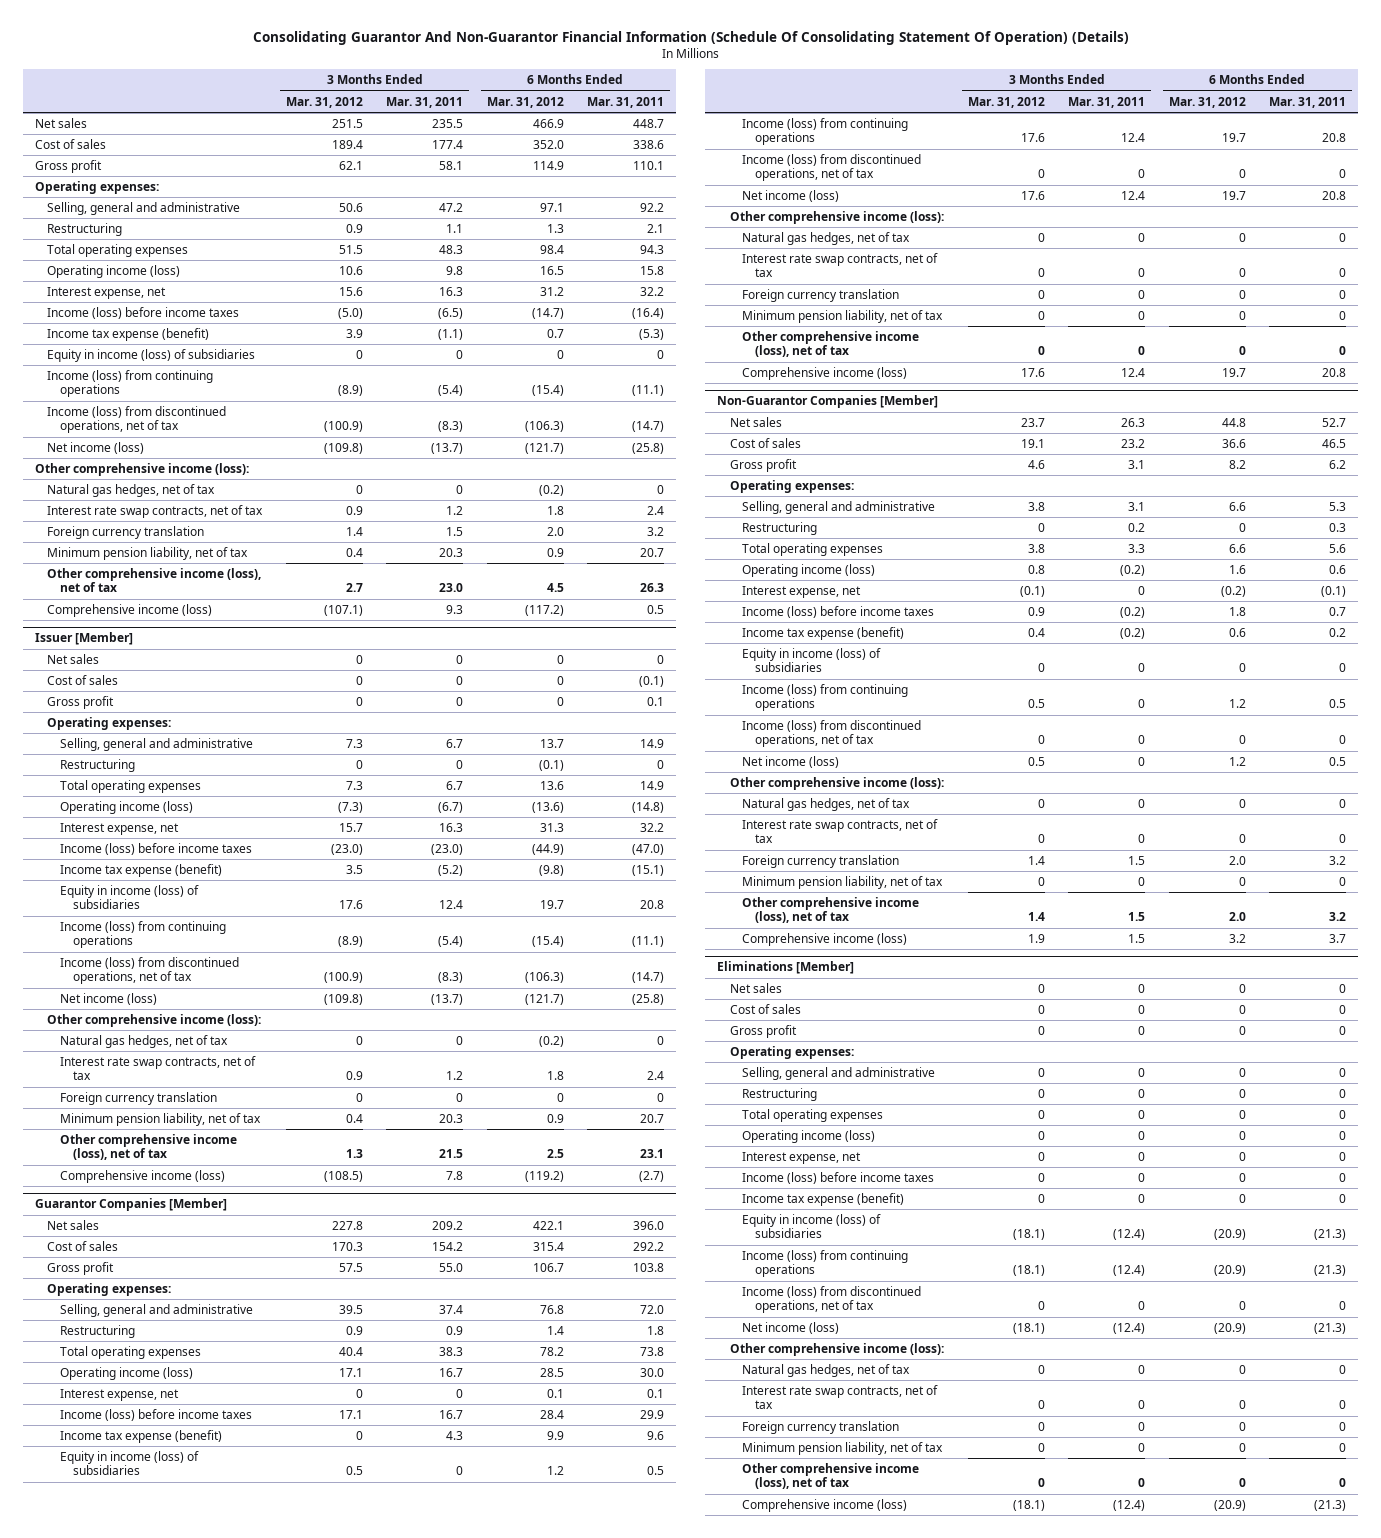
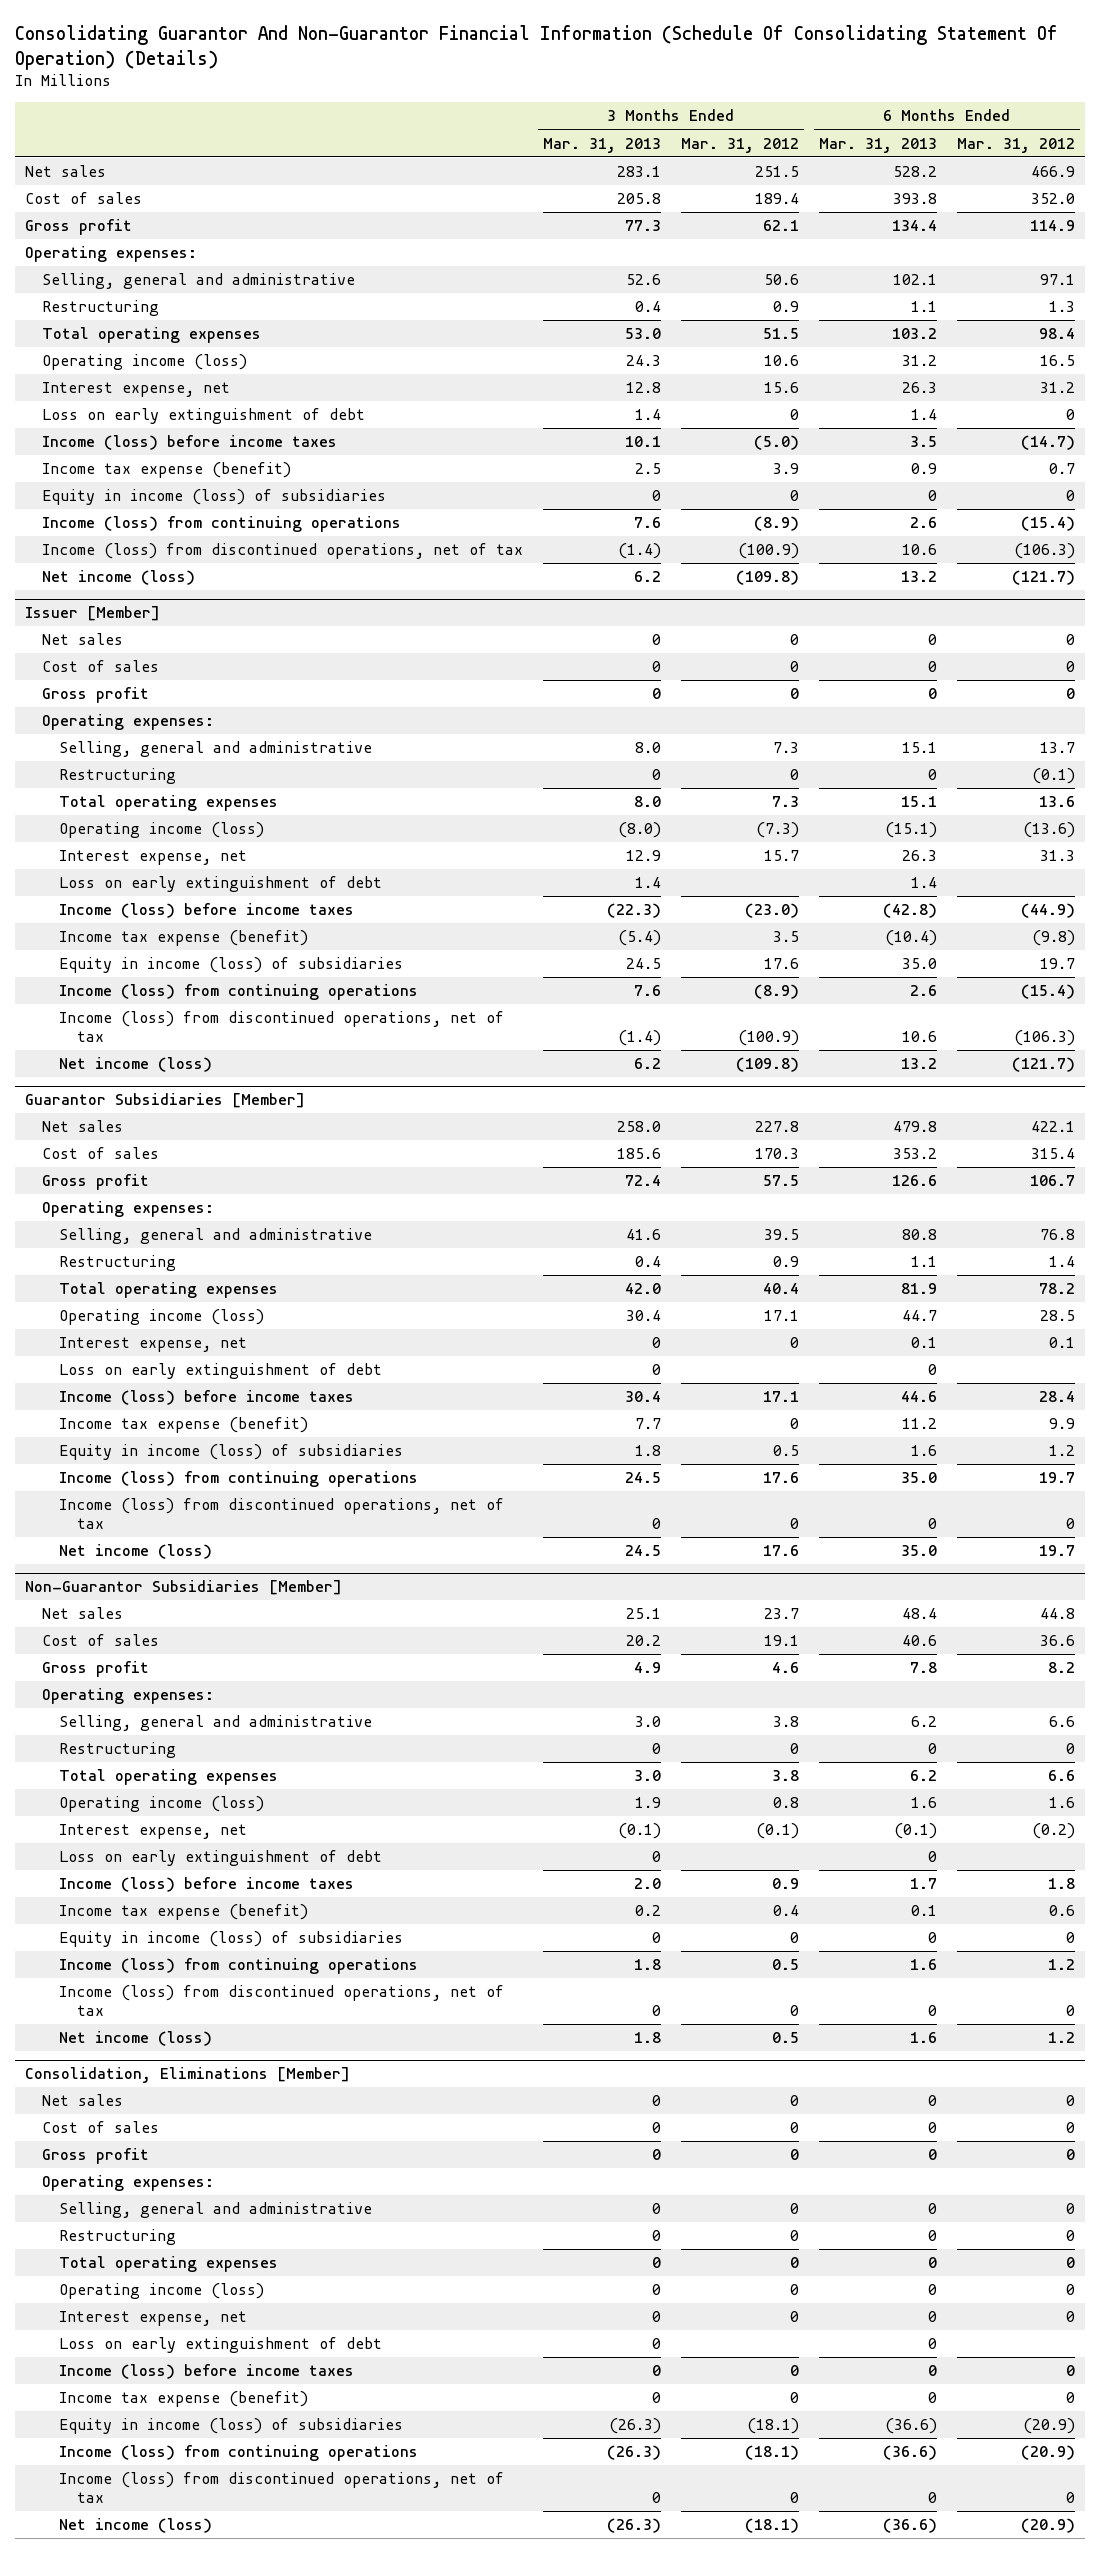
- | 3 Months Ended Mar. 31, 2012 | 3 Months Ended Mar. 31, 2011 | 6 Months Ended Mar. 31, 2012 | 6 Months Ended Mar. 31, 2011
+ | 3 Months Ended Mar. 31, 2013 | 3 Months Ended Mar. 31, 2012 | 6 Months Ended Mar. 31, 2013 | 6 Months Ended Mar. 31, 2012
+ Loss on early extinguishment of debt | 1.4 | 0 | 1.4 | 0
- Other comprehensive income (loss):
- Natural gas hedges, net of tax | 0 | 0 | (0.2) | 0
- Interest rate swap contracts, net of tax | 0.9 | 1.2 | 1.8 | 2.4
- Foreign currency translation | 1.4 | 1.5 | 2.0 | 3.2
- Minimum pension liability, net of tax | 0.4 | 20.3 | 0.9 | 20.7
- Other comprehensive income (loss), net of tax | 2.7 | 23.0 | 4.5 | 26.3
- Comprehensive income (loss) | (107.1) | 9.3 | (117.2) | 0.5
@ Issuer [Member]
+ Loss on early extinguishment of debt | 1.4 | | 1.4 |
- Other comprehensive income (loss):
- Natural gas hedges, net of tax | 0 | 0 | (0.2) | 0
- Interest rate swap contracts, net of tax | 0.9 | 1.2 | 1.8 | 2.4
- Foreign currency translation | 0 | 0 | 0 | 0
- Minimum pension liability, net of tax | 0.4 | 20.3 | 0.9 | 20.7
- Other comprehensive income (loss), net of tax | 1.3 | 21.5 | 2.5 | 23.1
- Comprehensive income (loss) | (108.5) | 7.8 | (119.2) | (2.7)
- Guarantor Companies [Member]
+ Guarantor Subsidiaries [Member]
+ Loss on early extinguishment of debt | 0 | | 0 |
- Other comprehensive income (loss):
- Natural gas hedges, net of tax | 0 | 0 | 0 | 0
- Interest rate swap contracts, net of tax | 0 | 0 | 0 | 0
- Foreign currency translation | 0 | 0 | 0 | 0
- Minimum pension liability, net of tax | 0 | 0 | 0 | 0
- Other comprehensive income (loss), net of tax | 0 | 0 | 0 | 0
- Comprehensive income (loss) | 17.6 | 12.4 | 19.7 | 20.8
- Non-Guarantor Companies [Member]
+ Non-Guarantor Subsidiaries [Member]
+ Loss on early extinguishment of debt | 0 | | 0 |
- Other comprehensive income (loss):
- Natural gas hedges, net of tax | 0 | 0 | 0 | 0
- Interest rate swap contracts, net of tax | 0 | 0 | 0 | 0
- Foreign currency translation | 1.4 | 1.5 | 2.0 | 3.2
- Minimum pension liability, net of tax | 0 | 0 | 0 | 0
- Other comprehensive income (loss), net of tax | 1.4 | 1.5 | 2.0 | 3.2
- Comprehensive income (loss) | 1.9 | 1.5 | 3.2 | 3.7
- Eliminations [Member]
+ Consolidation, Eliminations [Member]
+ Loss on early extinguishment of debt | 0 | | 0 |
- Other comprehensive income (loss):
- Natural gas hedges, net of tax | 0 | 0 | 0 | 0
- Interest rate swap contracts, net of tax | 0 | 0 | 0 | 0
- Foreign currency translation | 0 | 0 | 0 | 0
- Minimum pension liability, net of tax | 0 | 0 | 0 | 0
- Other comprehensive income (loss), net of tax | 0 | 0 | 0 | 0
- Comprehensive income (loss) | (18.1) | (12.4) | (20.9) | (21.3)

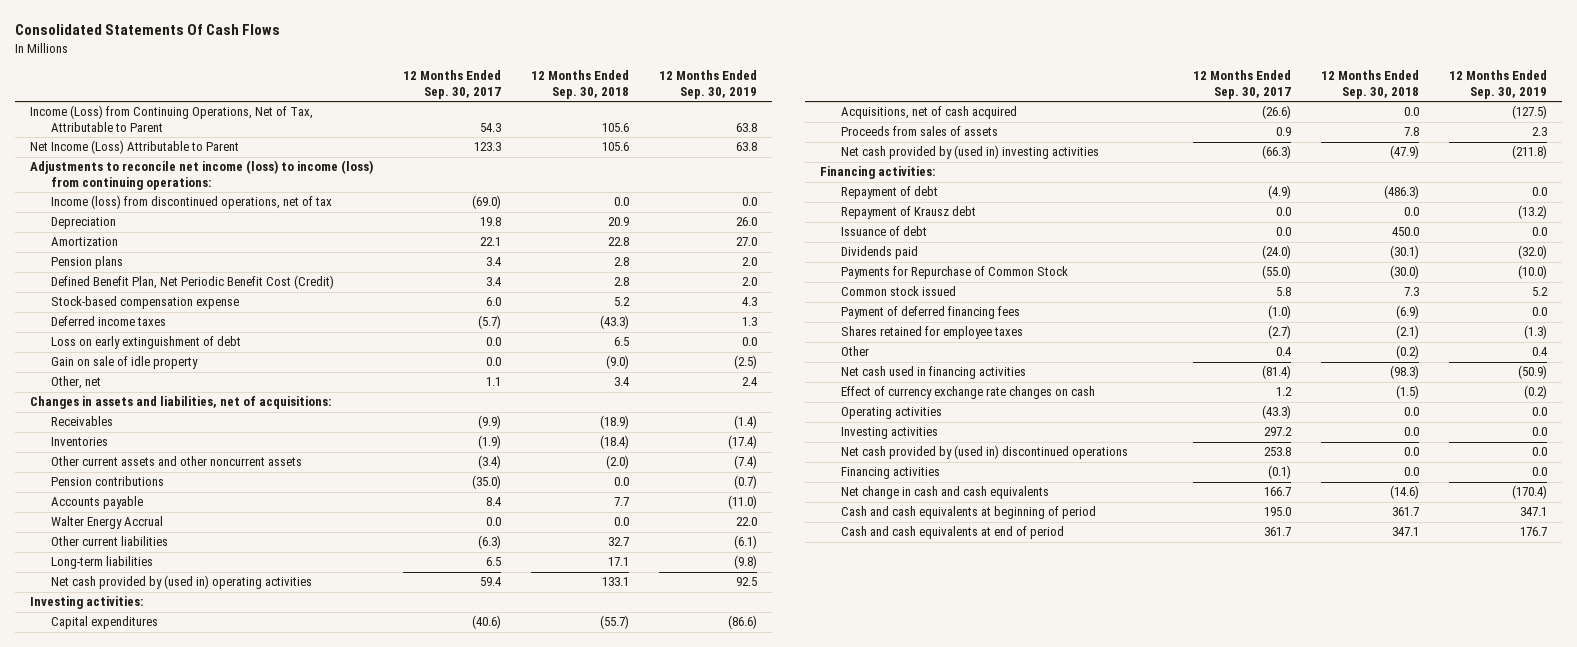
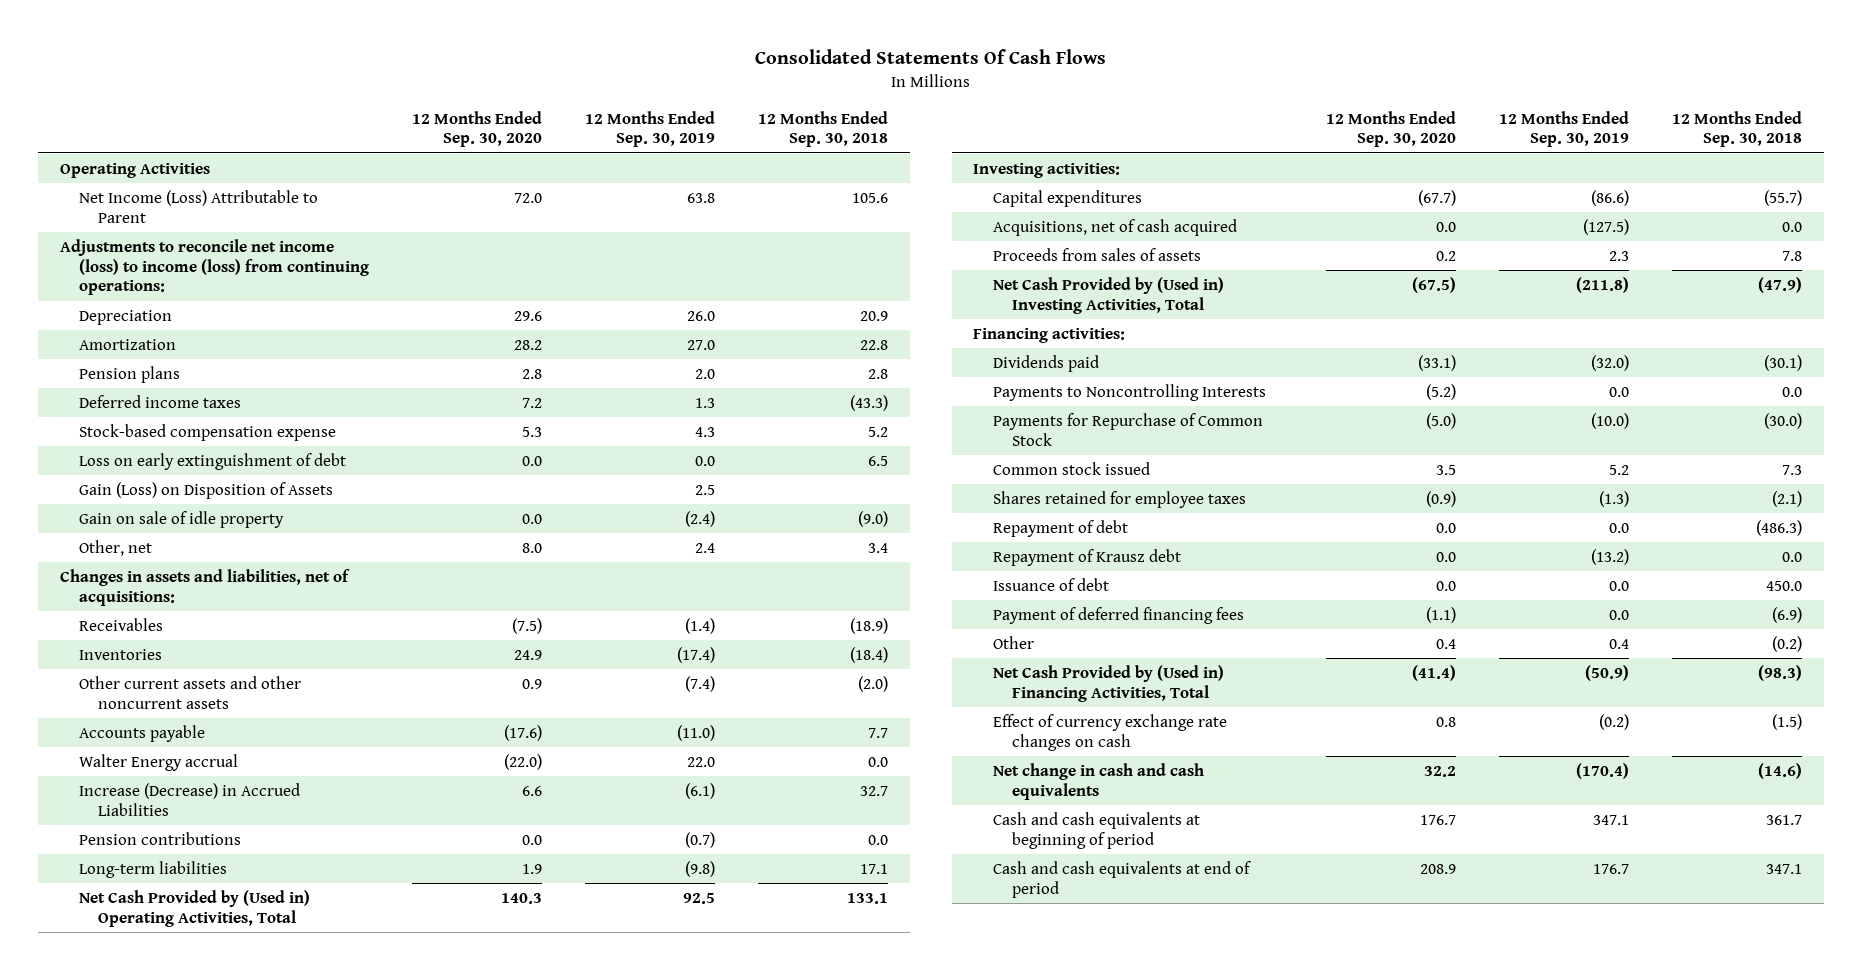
- | 12 Months Ended Sep. 30, 2017 | 12 Months Ended Sep. 30, 2018 | 12 Months Ended Sep. 30, 2019
+ | 12 Months Ended Sep. 30, 2020 | 12 Months Ended Sep. 30, 2019 | 12 Months Ended Sep. 30, 2018
- Income (Loss) from Continuing Operations, Net of Tax, Attributable to Parent | 54.3 | 105.6 | 63.8
+ Operating Activities
- Income (loss) from discontinued operations, net of tax | (69.0) | 0.0 | 0.0
- Defined Benefit Plan, Net Periodic Benefit Cost (Credit) | 3.4 | 2.8 | 2.0
moved down: Stock-based compensation expense | 5.3 | 4.3 | 5.2
- Gain on sale of idle property | 0.0 | (9.0) | (2.5)
+ Gain (Loss) on Disposition of Assets | | 2.5 |
+ Gain on sale of idle property | 0.0 | (2.4) | (9.0)
- Walter Energy Accrual | 0.0 | 0.0 | 22.0
- Other current liabilities | (6.3) | 32.7 | (6.1)
+ Walter Energy accrual | (22.0) | 22.0 | 0.0
+ Increase (Decrease) in Accrued Liabilities | 6.6 | (6.1) | 32.7
moved down: Pension contributions | 0.0 | (0.7) | 0.0
- Net cash provided by (used in) operating activities | 59.4 | 133.1 | 92.5
+ Net Cash Provided by (Used in) Operating Activities, Total | 140.3 | 92.5 | 133.1
- Net cash provided by (used in) investing activities | (66.3) | (47.9) | (211.8)
+ Net Cash Provided by (Used in) Investing Activities, Total | (67.5) | (211.8) | (47.9)
+ Payments to Noncontrolling Interests | (5.2) | 0.0 | 0.0
moved down: Repayment of debt | 0.0 | 0.0 | (486.3)
moved down: Repayment of Krausz debt | 0.0 | (13.2) | 0.0
moved down: Issuance of debt | 0.0 | 0.0 | 450.0
moved down: Payment of deferred financing fees | (1.1) | 0.0 | (6.9)
- Net cash used in financing activities | (81.4) | (98.3) | (50.9)
+ Net Cash Provided by (Used in) Financing Activities, Total | (41.4) | (50.9) | (98.3)
- Operating activities | (43.3) | 0.0 | 0.0
- Investing activities | 297.2 | 0.0 | 0.0
- Net cash provided by (used in) discontinued operations | 253.8 | 0.0 | 0.0
- Financing activities | (0.1) | 0.0 | 0.0

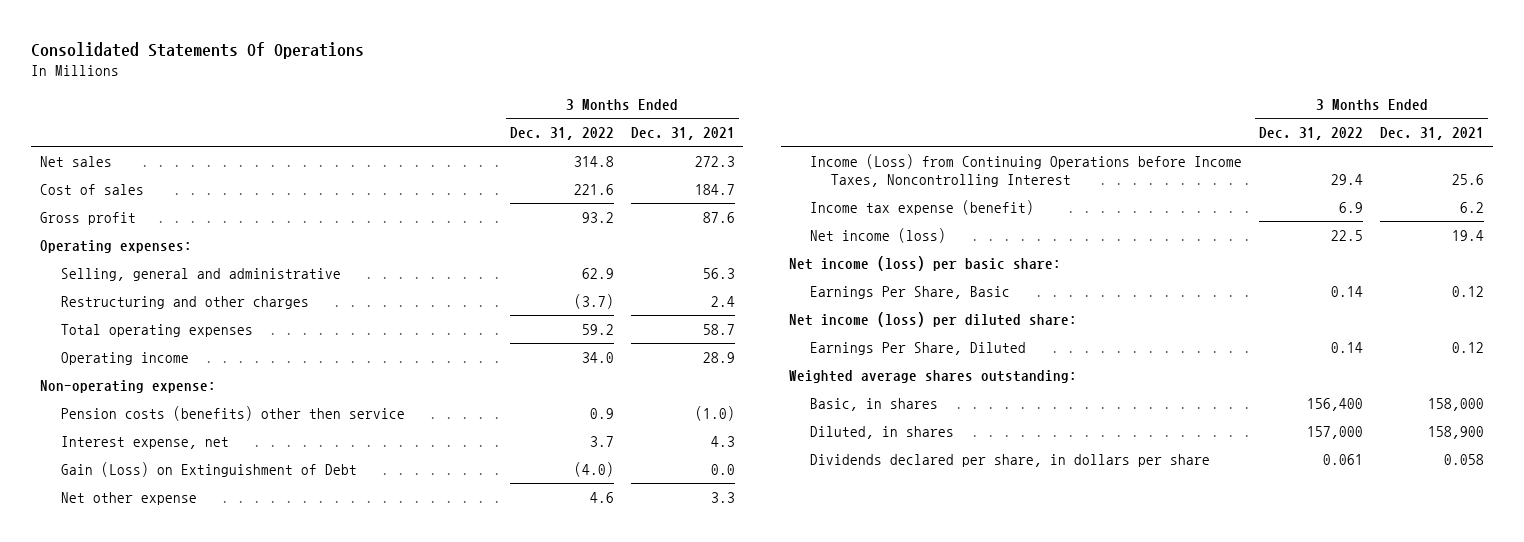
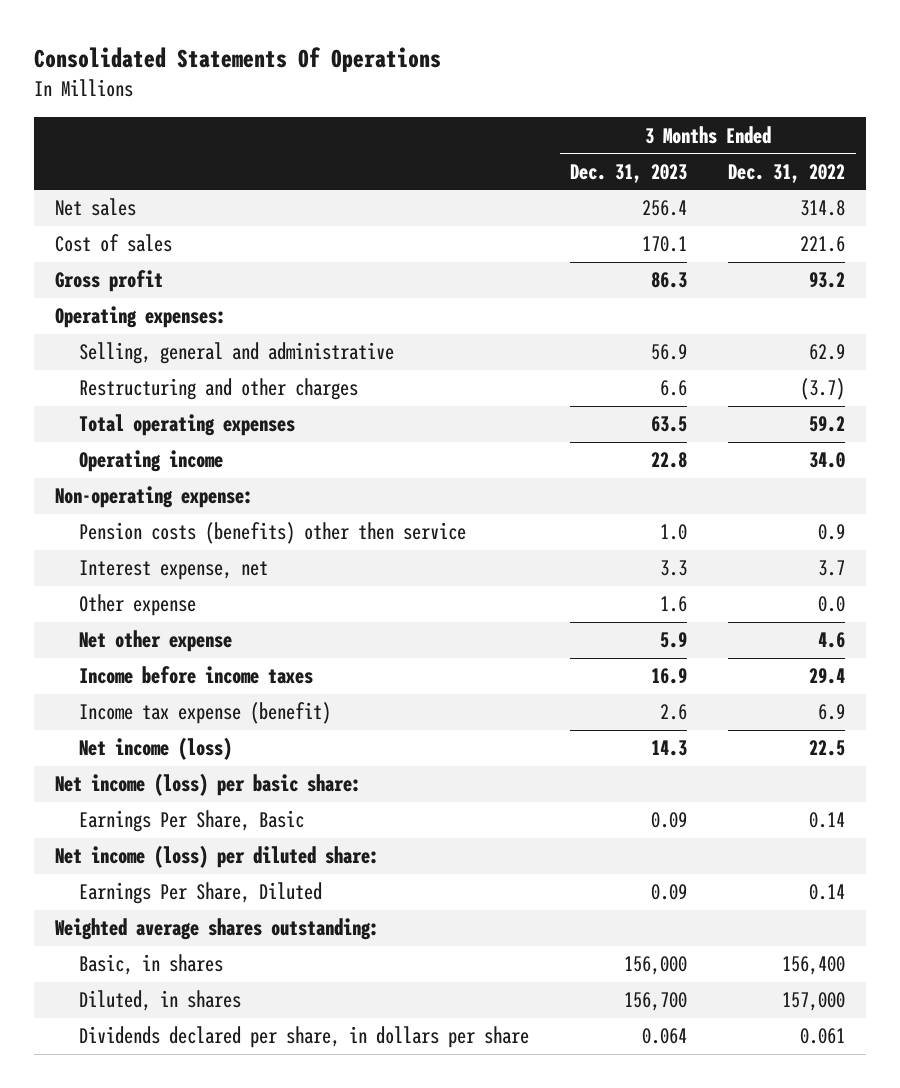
- | 3 Months Ended Dec. 31, 2022 | 3 Months Ended Dec. 31, 2021
+ | 3 Months Ended Dec. 31, 2023 | 3 Months Ended Dec. 31, 2022
- Gain (Loss) on Extinguishment of Debt | (4.0) | 0.0
+ Other expense | 1.6 | 0.0
- Income (Loss) from Continuing Operations before Income Taxes, Noncontrolling Interest | 29.4 | 25.6
+ Income before income taxes | 16.9 | 29.4

